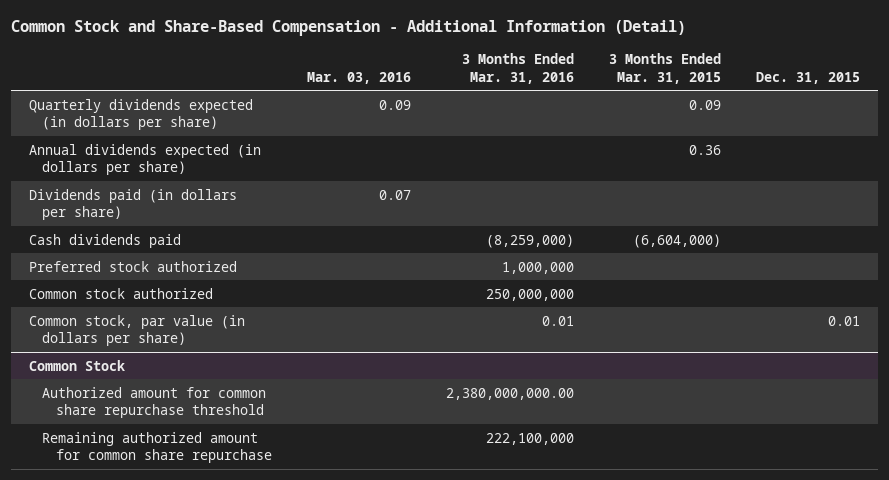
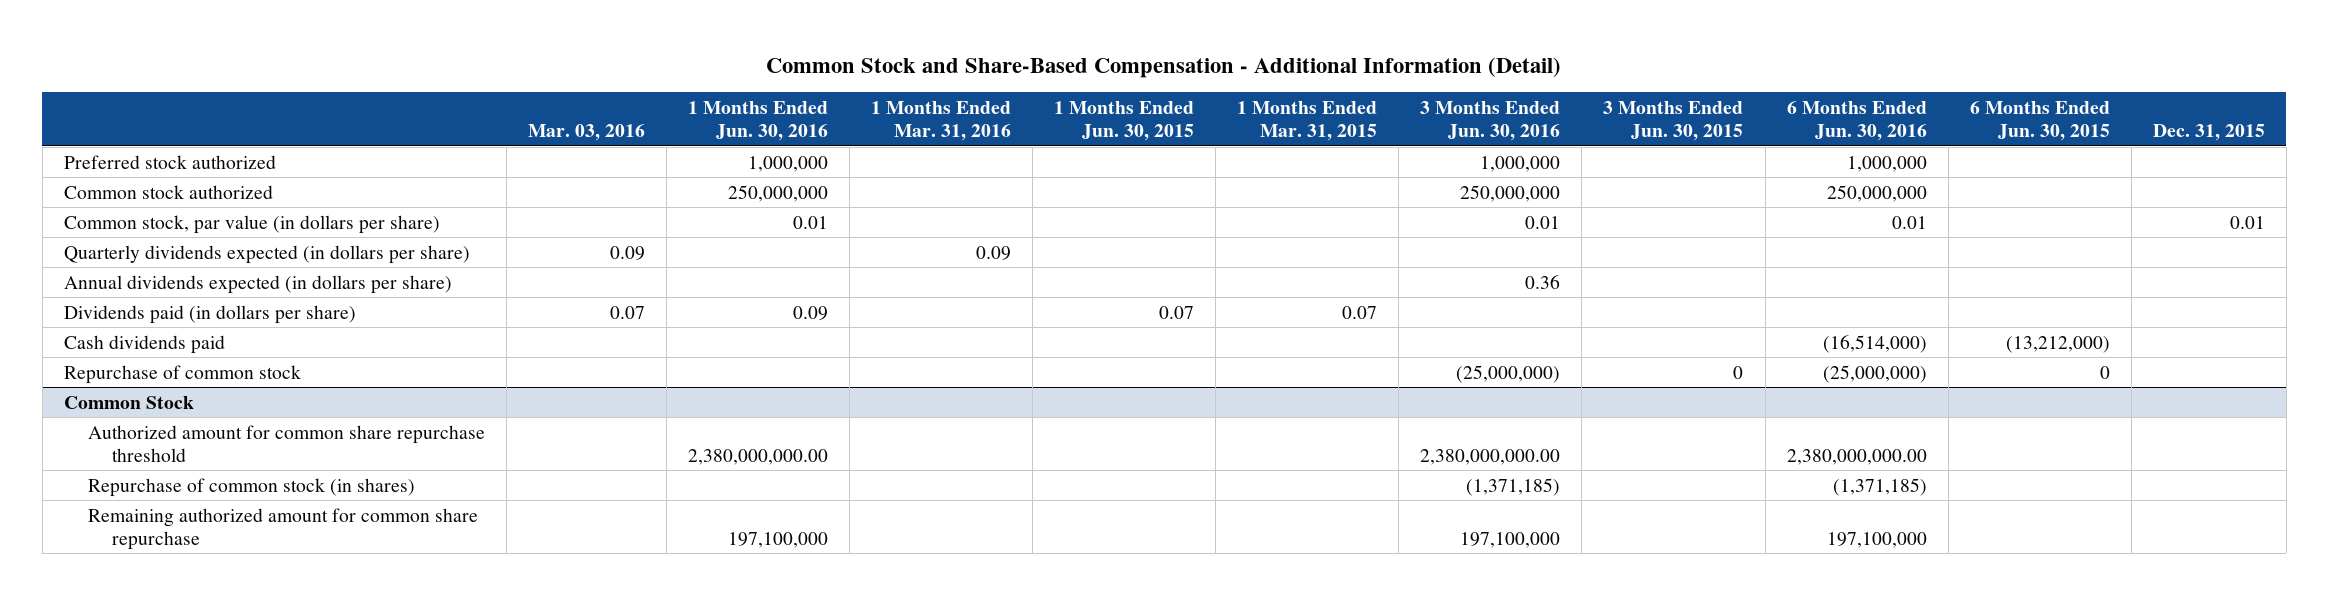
- | Mar. 03, 2016 | 3 Months Ended Mar. 31, 2016 | 3 Months Ended Mar. 31, 2015 | Dec. 31, 2015
+ | Mar. 03, 2016 | 1 Months Ended Jun. 30, 2016 | 1 Months Ended Mar. 31, 2016 | 1 Months Ended Jun. 30, 2015 | 1 Months Ended Mar. 31, 2015 | 3 Months Ended Jun. 30, 2016 | 3 Months Ended Jun. 30, 2015 | 6 Months Ended Jun. 30, 2016 | 6 Months Ended Jun. 30, 2015 | Dec. 31, 2015
moved up: Preferred stock authorized | | 1,000,000 | | | | 1,000,000 | | 1,000,000 | |
moved up: Common stock authorized | | 250,000,000 | | | | 250,000,000 | | 250,000,000 | |
moved up: Common stock, par value (in dollars per share) | | 0.01 | | | | 0.01 | | 0.01 | | 0.01
+ Repurchase of common stock | | | | | | (25,000,000) | 0 | (25,000,000) | 0 |
@ Common Stock
+ Repurchase of common stock (in shares) | | | | | | (1,371,185) | | (1,371,185) | |

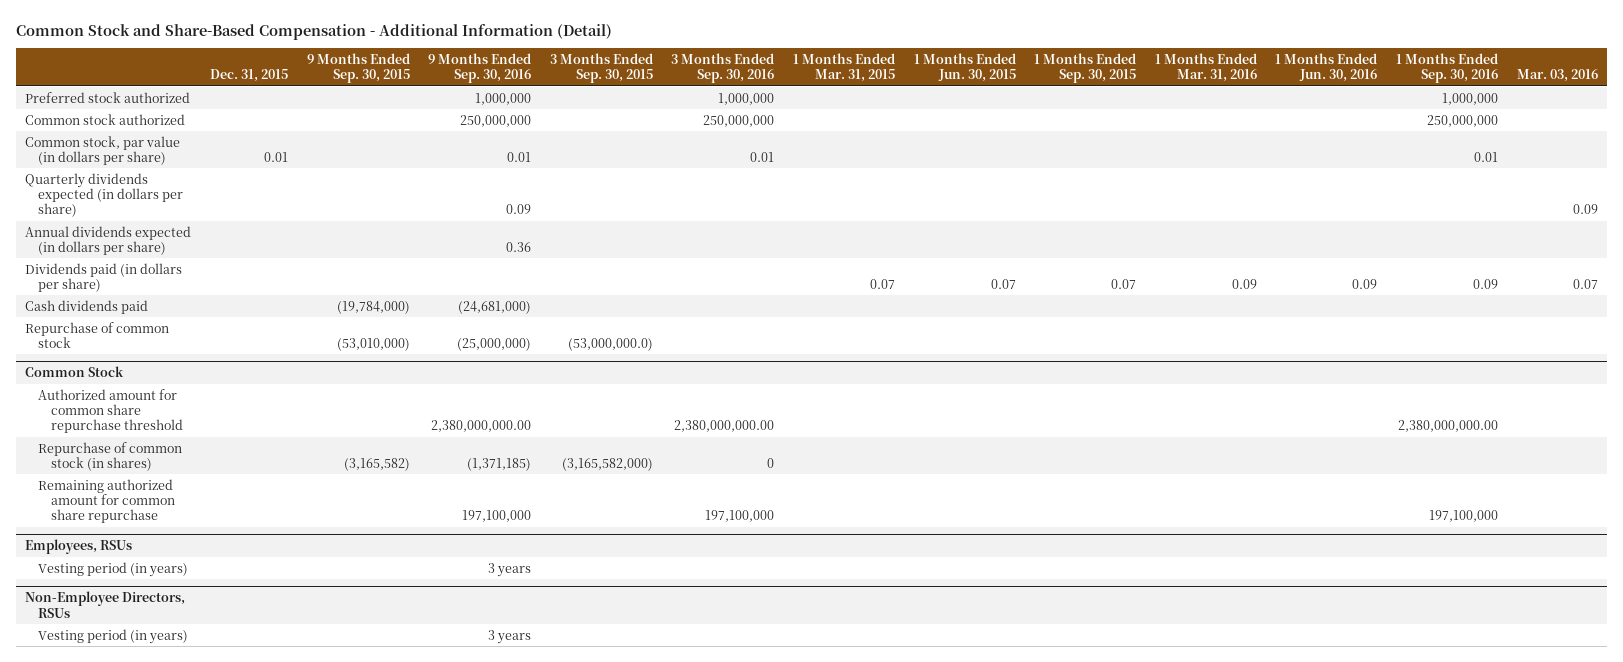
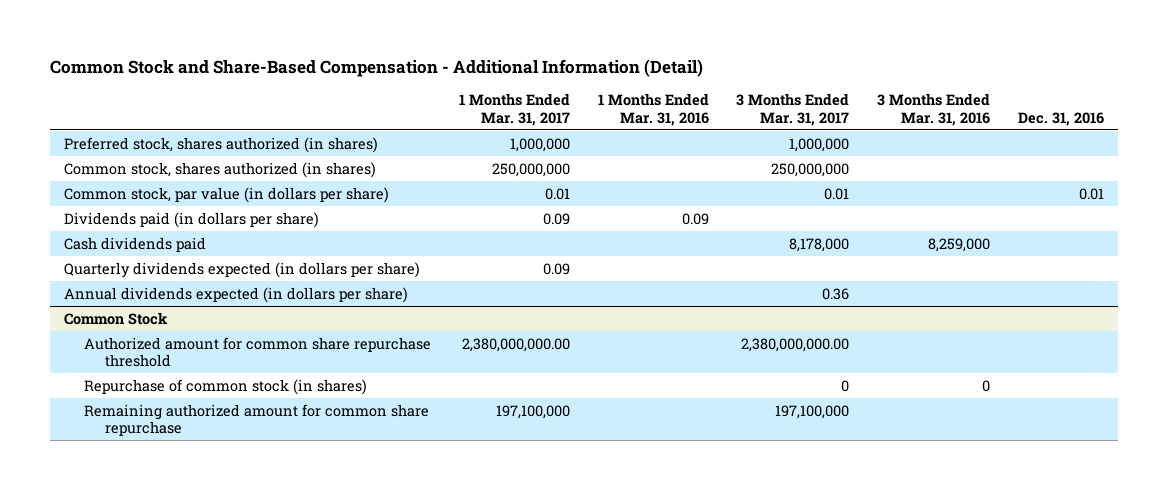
- | Dec. 31, 2015 | 9 Months Ended Sep. 30, 2015 | 9 Months Ended Sep. 30, 2016 | 3 Months Ended Sep. 30, 2015 | 3 Months Ended Sep. 30, 2016 | 1 Months Ended Mar. 31, 2015 | 1 Months Ended Jun. 30, 2015 | 1 Months Ended Sep. 30, 2015 | 1 Months Ended Mar. 31, 2016 | 1 Months Ended Jun. 30, 2016 | 1 Months Ended Sep. 30, 2016 | Mar. 03, 2016
+ | 1 Months Ended Mar. 31, 2017 | 1 Months Ended Mar. 31, 2016 | 3 Months Ended Mar. 31, 2017 | 3 Months Ended Mar. 31, 2016 | Dec. 31, 2016
- Preferred stock authorized | | | 1,000,000 | | 1,000,000 | | | | | | 1,000,000 |
- Common stock authorized | | | 250,000,000 | | 250,000,000 | | | | | | 250,000,000 |
+ Preferred stock, shares authorized (in shares) | 1,000,000 | | 1,000,000 | |
+ Common stock, shares authorized (in shares) | 250,000,000 | | 250,000,000 | |
- Repurchase of common stock | | (53,010,000) | (25,000,000) | (53,000,000.0) | | | | | | | |
moved down: Quarterly dividends expected (in dollars per share) | 0.09 | | | |
moved down: Annual dividends expected (in dollars per share) | | | 0.36 | |
- Employees, RSUs
- Vesting period (in years) | | | 3 years | | | | | | | | |
- Non-Employee Directors, RSUs
- Vesting period (in years) | | | 3 years | | | | | | | | |

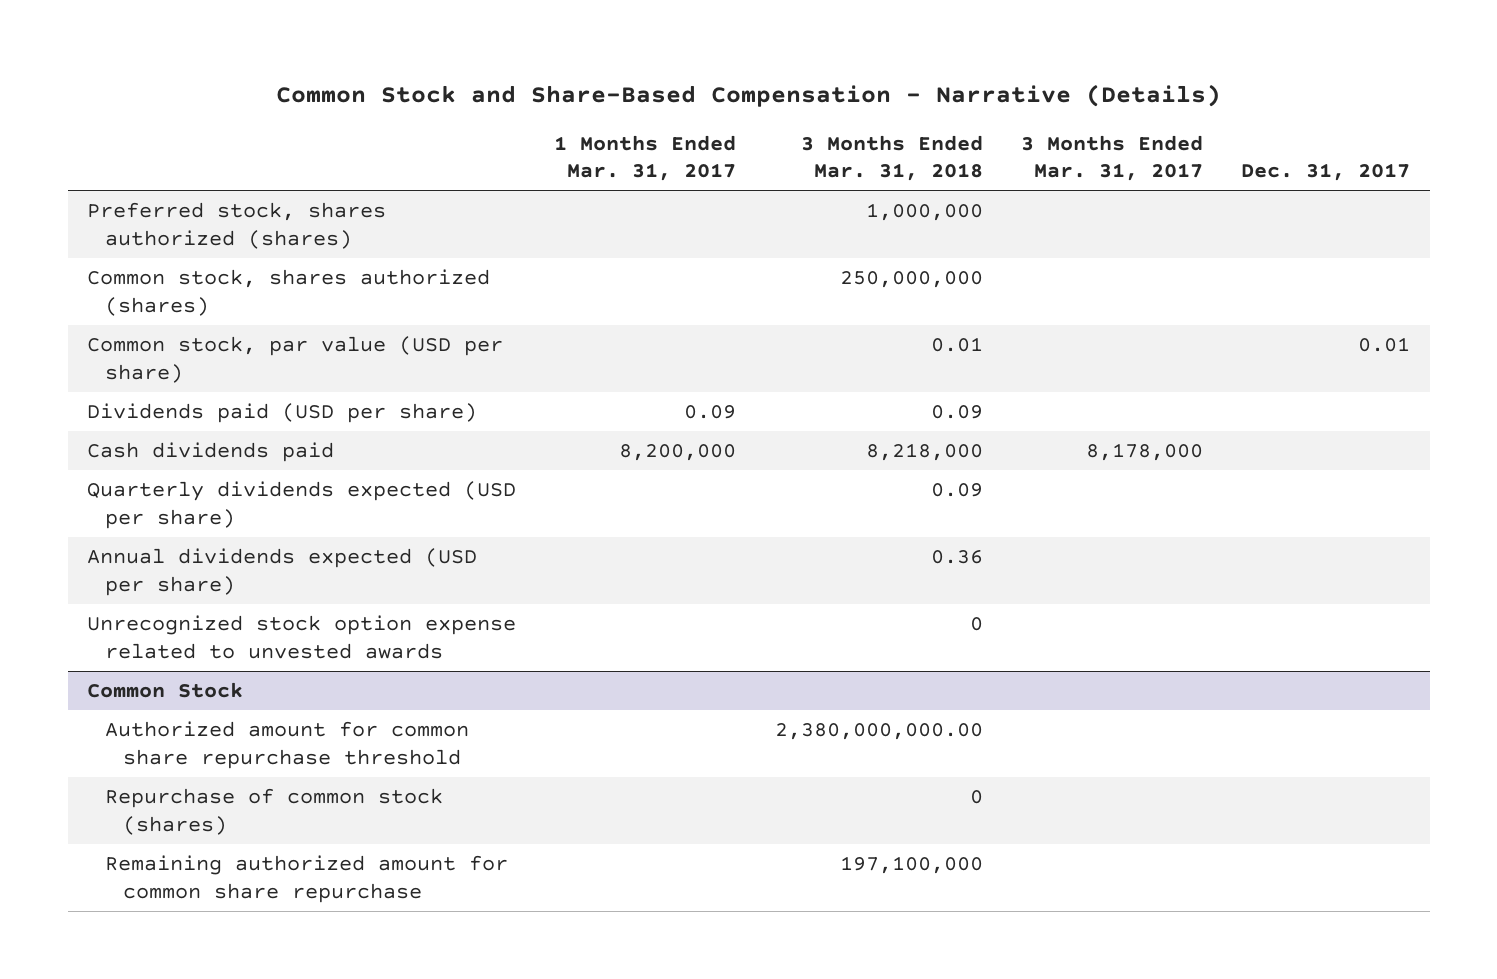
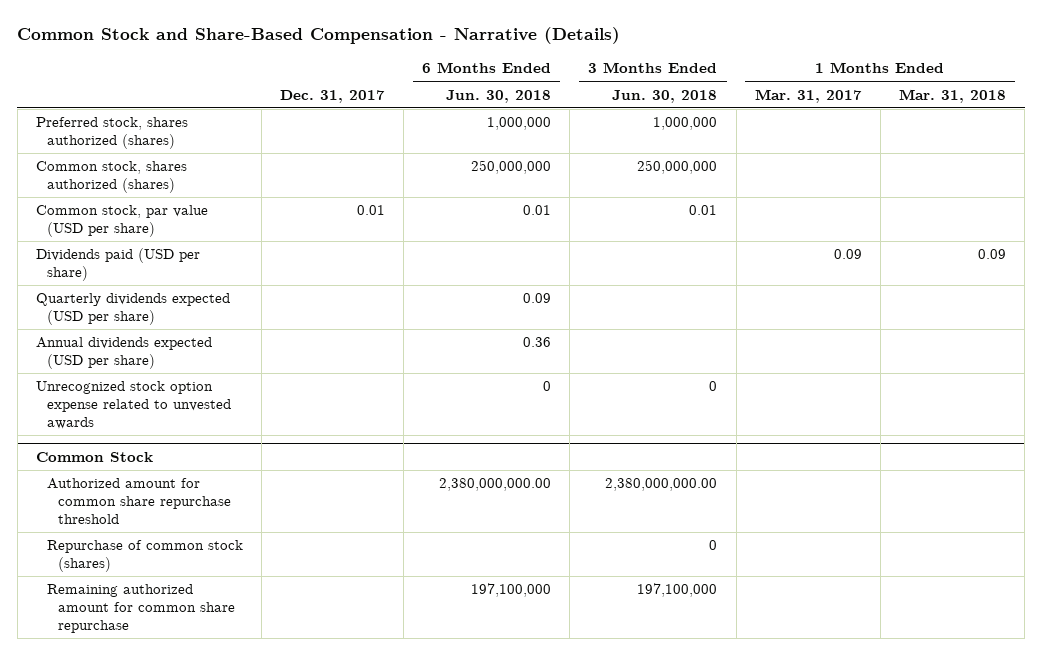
- | 1 Months Ended Mar. 31, 2017 | 3 Months Ended Mar. 31, 2018 | 3 Months Ended Mar. 31, 2017 | Dec. 31, 2017
+ | Dec. 31, 2017 | 6 Months Ended Jun. 30, 2018 | 3 Months Ended Jun. 30, 2018 | 1 Months Ended Mar. 31, 2017 | 1 Months Ended Mar. 31, 2018
- Cash dividends paid | 8,200,000 | 8,218,000 | 8,178,000 |

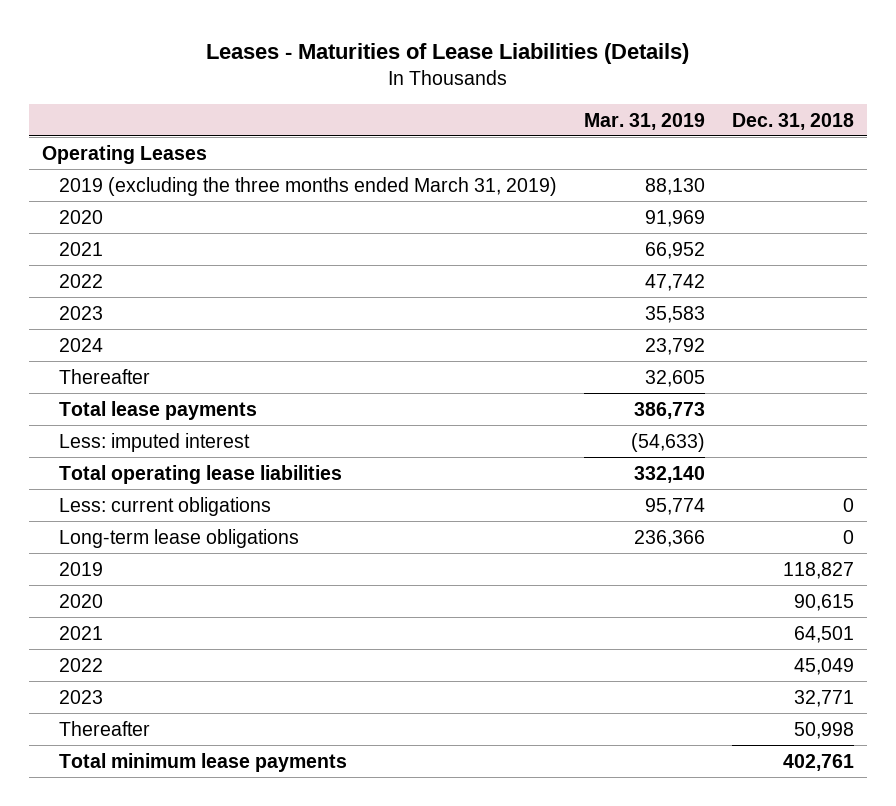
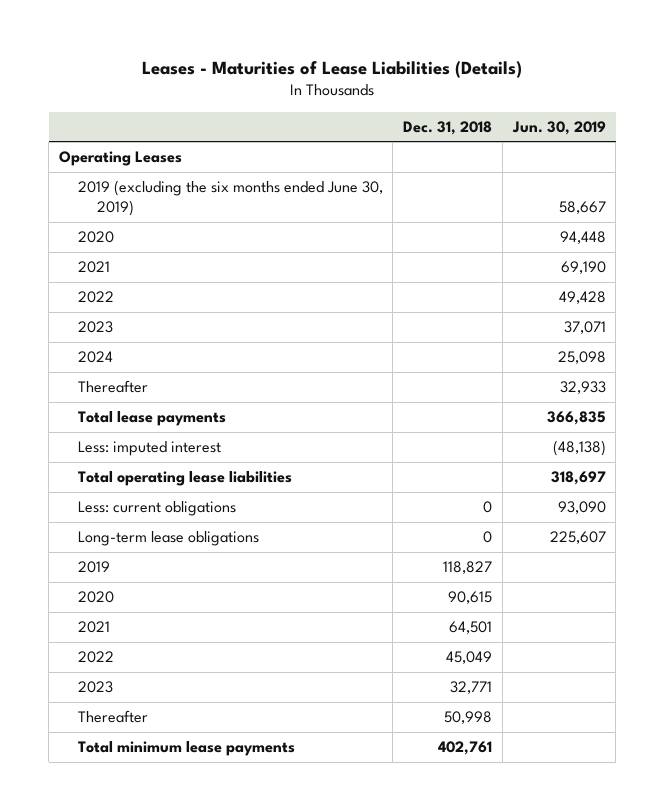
- | Mar. 31, 2019 | Dec. 31, 2018
+ | Dec. 31, 2018 | Jun. 30, 2019
- 2019 (excluding the three months ended March 31, 2019) | 88,130 |
+ 2019 (excluding the six months ended June 30, 2019) | | 58,667

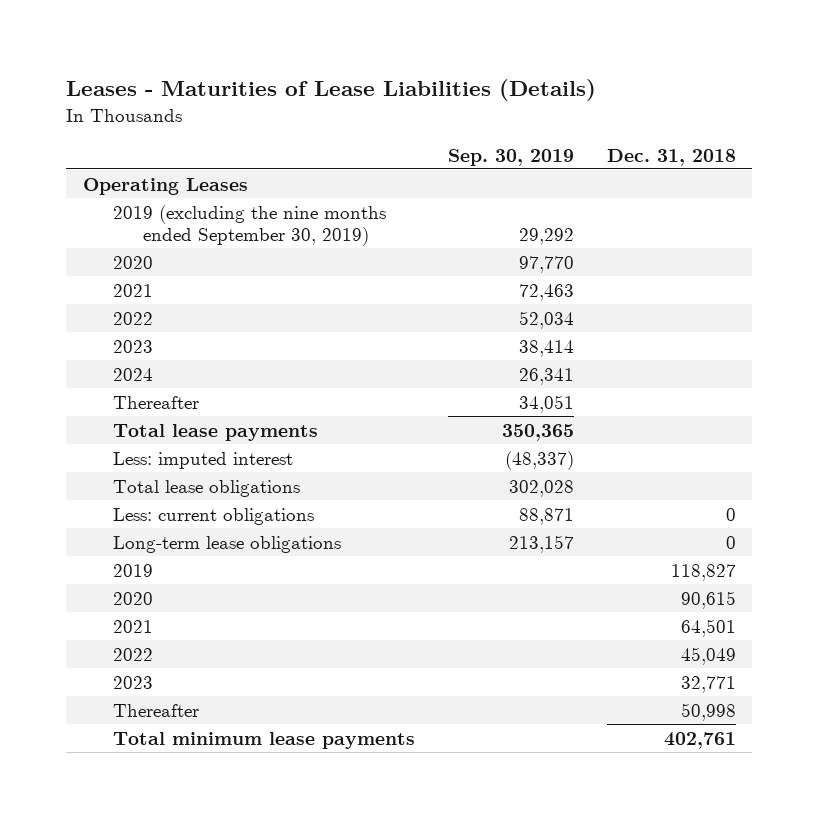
- | Dec. 31, 2018 | Jun. 30, 2019
+ | Sep. 30, 2019 | Dec. 31, 2018
- 2019 (excluding the six months ended June 30, 2019) | | 58,667
+ 2019 (excluding the nine months ended September 30, 2019) | 29,292 |
- Total operating lease liabilities | | 318,697
+ Total lease obligations | 302,028 |

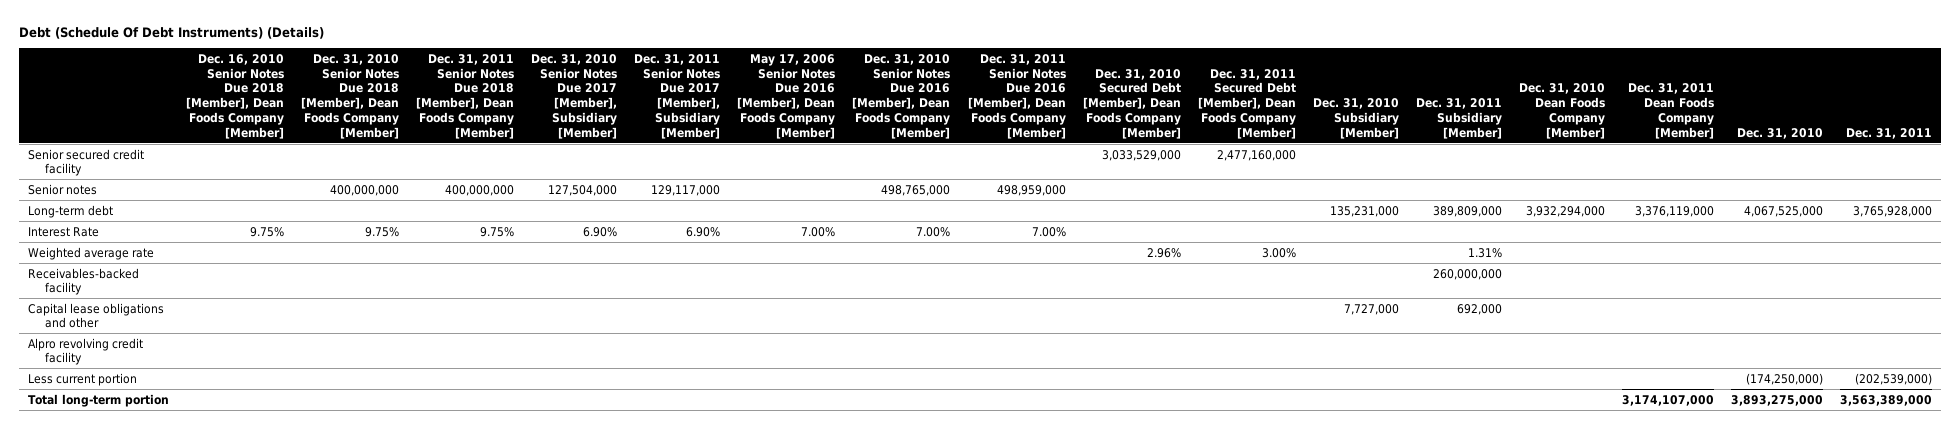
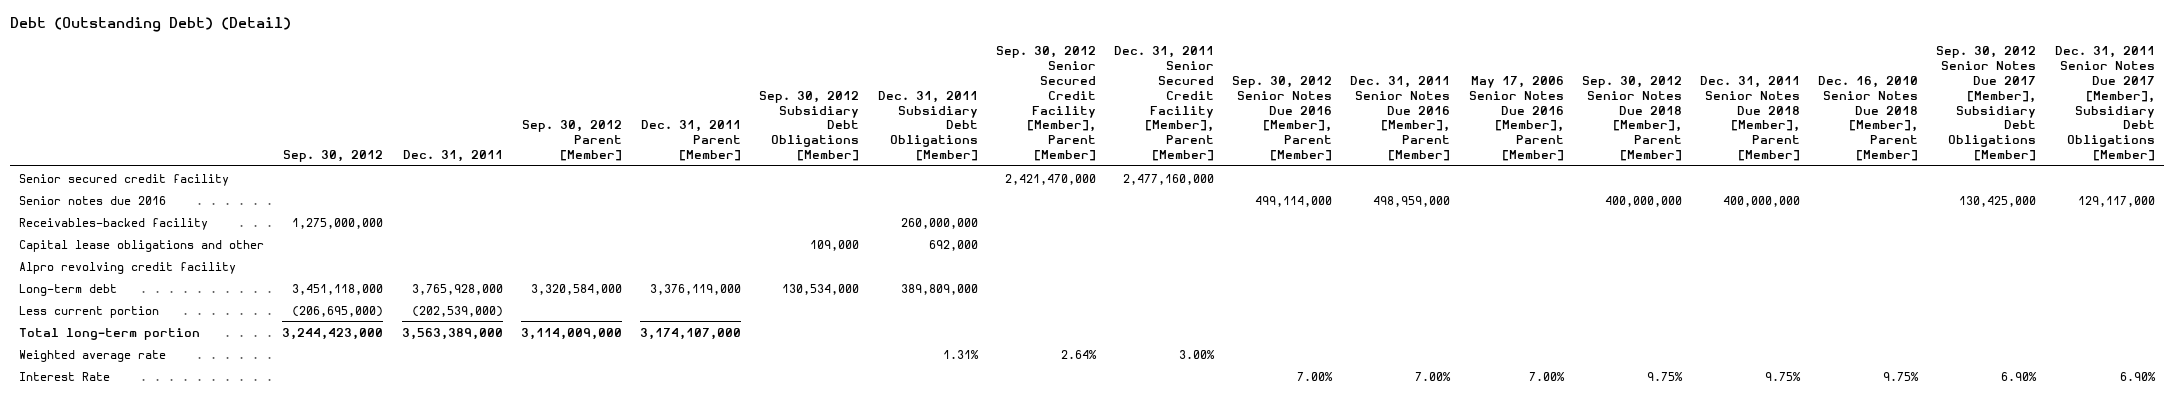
- Debt (Schedule Of Debt Instruments) (Details)
+ Debt (Outstanding Debt) (Detail)
- | Dec. 16, 2010 Senior Notes Due 2018 [Member], Dean Foods Company [Member] | Dec. 31, 2010 Senior Notes Due 2018 [Member], Dean Foods Company [Member] | Dec. 31, 2011 Senior Notes Due 2018 [Member], Dean Foods Company [Member] | Dec. 31, 2010 Senior Notes Due 2017 [Member], Subsidiary [Member] | Dec. 31, 2011 Senior Notes Due 2017 [Member], Subsidiary [Member] | May 17, 2006 Senior Notes Due 2016 [Member], Dean Foods Company [Member] | Dec. 31, 2010 Senior Notes Due 2016 [Member], Dean Foods Company [Member] | Dec. 31, 2011 Senior Notes Due 2016 [Member], Dean Foods Company [Member] | Dec. 31, 2010 Secured Debt [Member], Dean Foods Company [Member] | Dec. 31, 2011 Secured Debt [Member], Dean Foods Company [Member] | Dec. 31, 2010 Subsidiary [Member] | Dec. 31, 2011 Subsidiary [Member] | Dec. 31, 2010 Dean Foods Company [Member] | Dec. 31, 2011 Dean Foods Company [Member] | Dec. 31, 2010 | Dec. 31, 2011
+ | Sep. 30, 2012 | Dec. 31, 2011 | Sep. 30, 2012 Parent [Member] | Dec. 31, 2011 Parent [Member] | Sep. 30, 2012 Subsidiary Debt Obligations [Member] | Dec. 31, 2011 Subsidiary Debt Obligations [Member] | Sep. 30, 2012 Senior Secured Credit Facility [Member], Parent [Member] | Dec. 31, 2011 Senior Secured Credit Facility [Member], Parent [Member] | Sep. 30, 2012 Senior Notes Due 2016 [Member], Parent [Member] | Dec. 31, 2011 Senior Notes Due 2016 [Member], Parent [Member] | May 17, 2006 Senior Notes Due 2016 [Member], Parent [Member] | Sep. 30, 2012 Senior Notes Due 2018 [Member], Parent [Member] | Dec. 31, 2011 Senior Notes Due 2018 [Member], Parent [Member] | Dec. 16, 2010 Senior Notes Due 2018 [Member], Parent [Member] | Sep. 30, 2012 Senior Notes Due 2017 [Member], Subsidiary Debt Obligations [Member] | Dec. 31, 2011 Senior Notes Due 2017 [Member], Subsidiary Debt Obligations [Member]
- Senior notes | | 400,000,000 | 400,000,000 | 127,504,000 | 129,117,000 | | 498,765,000 | 498,959,000 | | | | | | | |
+ Senior notes due 2016 | | | | | | | | | 499,114,000 | 498,959,000 | | 400,000,000 | 400,000,000 | | 130,425,000 | 129,117,000
moved down: Long-term debt | 3,451,118,000 | 3,765,928,000 | 3,320,584,000 | 3,376,119,000 | 130,534,000 | 389,809,000 | | | | | | | | | |
moved down: Weighted average rate | | | | | | 1.31% | 2.64% | 3.00% | | | | | | | |
moved down: Interest Rate | | | | | | | | | 7.00% | 7.00% | 7.00% | 9.75% | 9.75% | 9.75% | 6.90% | 6.90%

